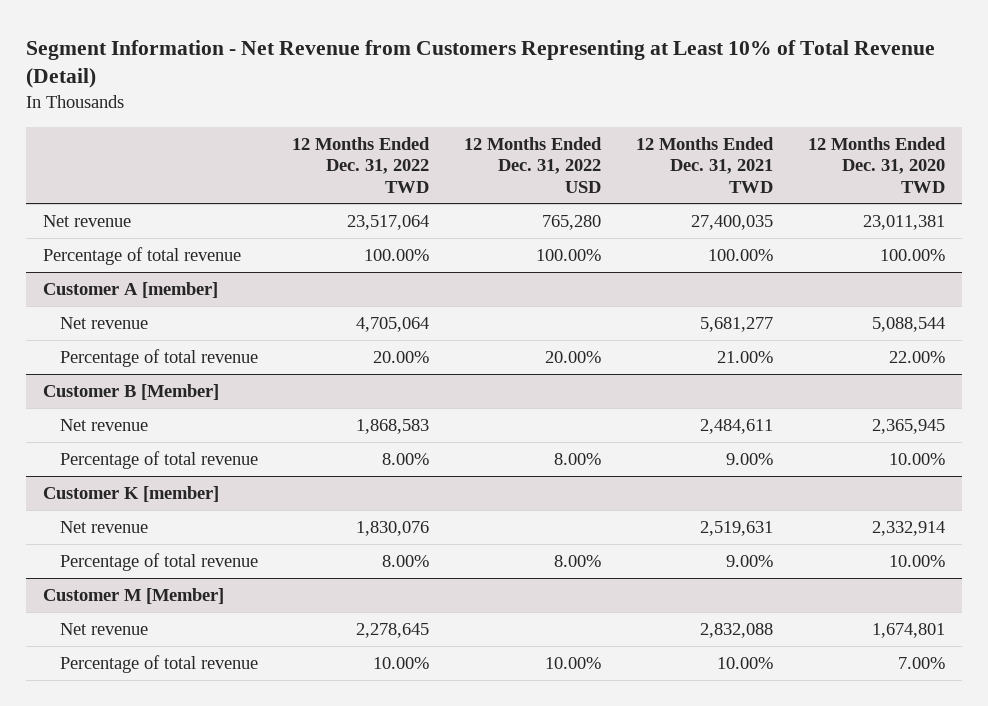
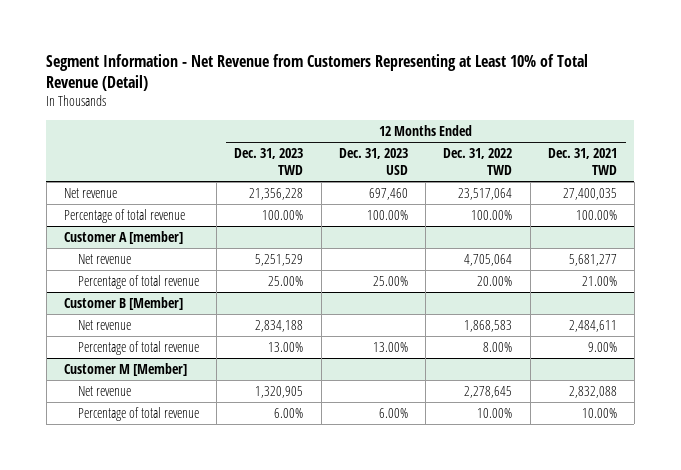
- | 12 Months Ended Dec. 31, 2022 TWD | 12 Months Ended Dec. 31, 2022 USD | 12 Months Ended Dec. 31, 2021 TWD | 12 Months Ended Dec. 31, 2020 TWD
+ | 12 Months Ended Dec. 31, 2023 TWD | 12 Months Ended Dec. 31, 2023 USD | 12 Months Ended Dec. 31, 2022 TWD | 12 Months Ended Dec. 31, 2021 TWD
- Customer K [member]
- Net revenue | 1,830,076 | | 2,519,631 | 2,332,914
- Percentage of total revenue | 8.00% | 8.00% | 9.00% | 10.00%

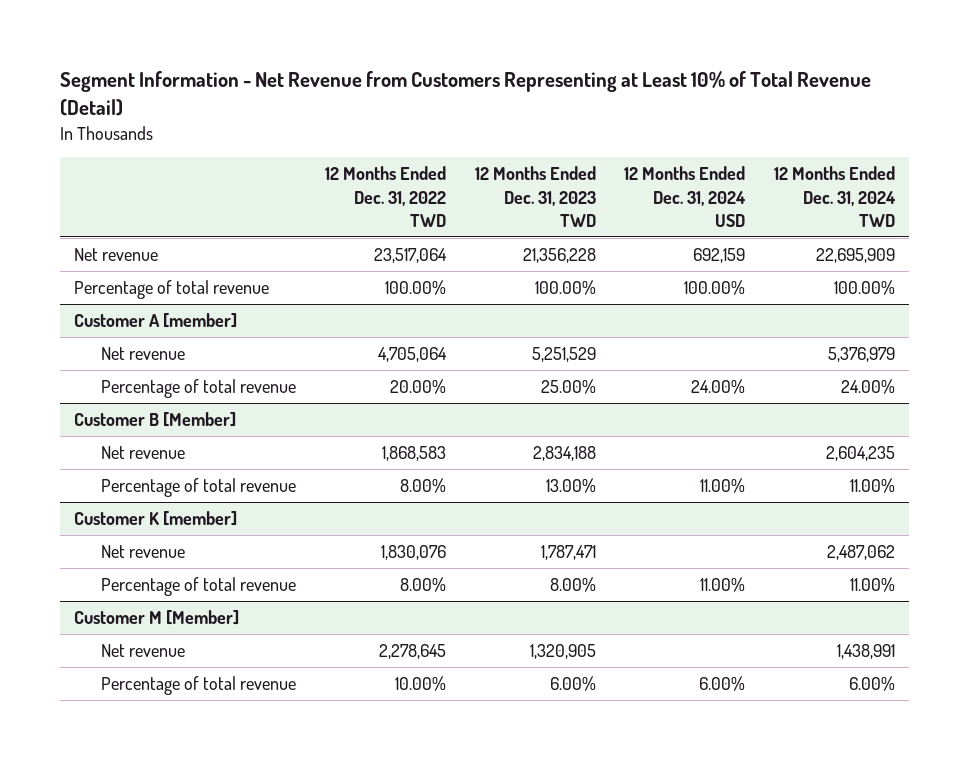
- | 12 Months Ended Dec. 31, 2023 TWD | 12 Months Ended Dec. 31, 2023 USD | 12 Months Ended Dec. 31, 2022 TWD | 12 Months Ended Dec. 31, 2021 TWD
+ | 12 Months Ended Dec. 31, 2022 TWD | 12 Months Ended Dec. 31, 2023 TWD | 12 Months Ended Dec. 31, 2024 USD | 12 Months Ended Dec. 31, 2024 TWD
+ Customer K [member]
+ Net revenue | 1,830,076 | 1,787,471 | | 2,487,062
+ Percentage of total revenue | 8.00% | 8.00% | 11.00% | 11.00%

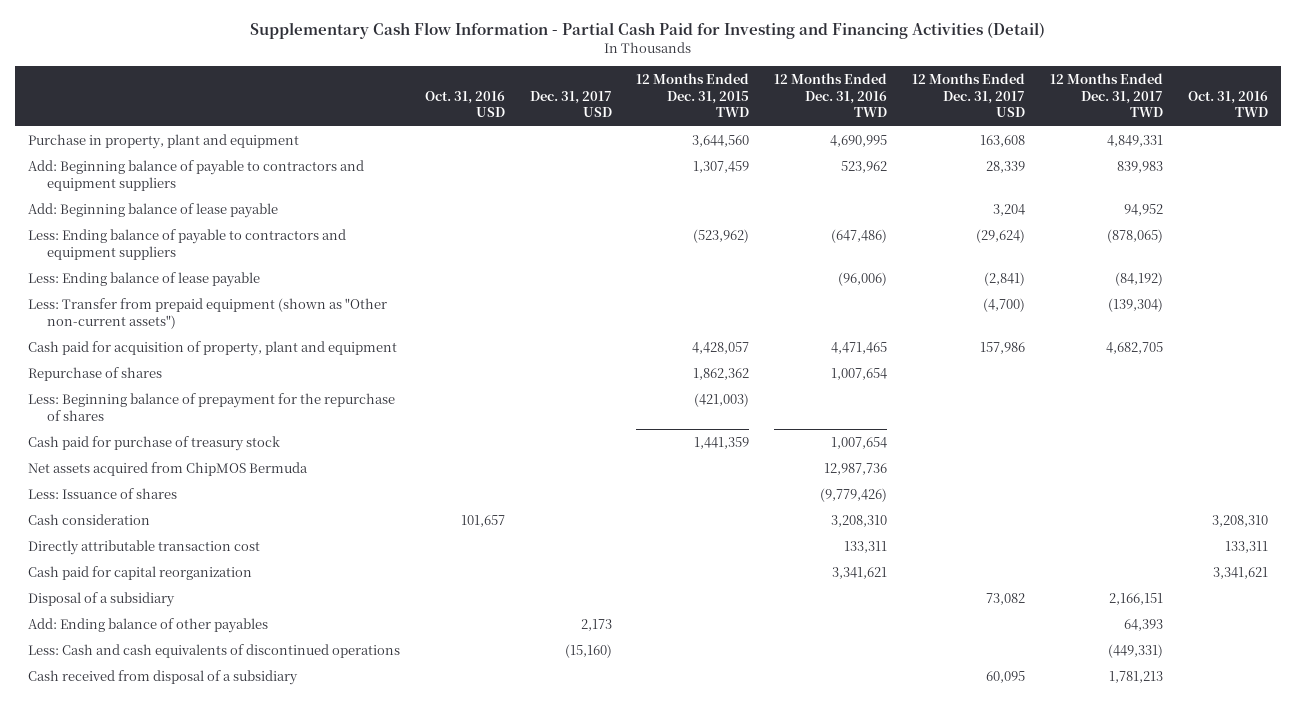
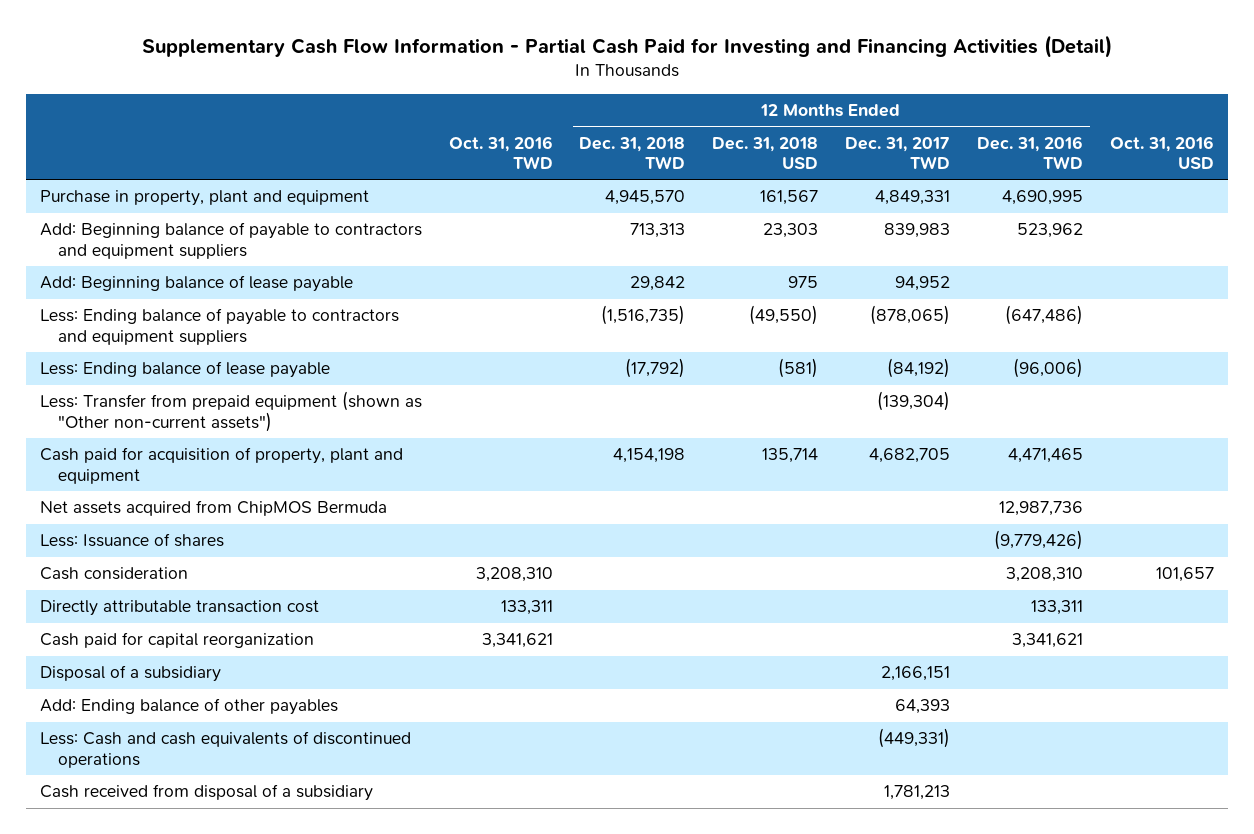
- | Oct. 31, 2016 USD | Dec. 31, 2017 USD | 12 Months Ended Dec. 31, 2015 TWD | 12 Months Ended Dec. 31, 2016 TWD | 12 Months Ended Dec. 31, 2017 USD | 12 Months Ended Dec. 31, 2017 TWD | Oct. 31, 2016 TWD
+ | Oct. 31, 2016 TWD | 12 Months Ended Dec. 31, 2018 TWD | 12 Months Ended Dec. 31, 2018 USD | 12 Months Ended Dec. 31, 2017 TWD | 12 Months Ended Dec. 31, 2016 TWD | Oct. 31, 2016 USD
- Repurchase of shares | | | 1,862,362 | 1,007,654 | | |
- Less: Beginning balance of prepayment for the repurchase of shares | | | (421,003) | | | |
- Cash paid for purchase of treasury stock | | | 1,441,359 | 1,007,654 | | |

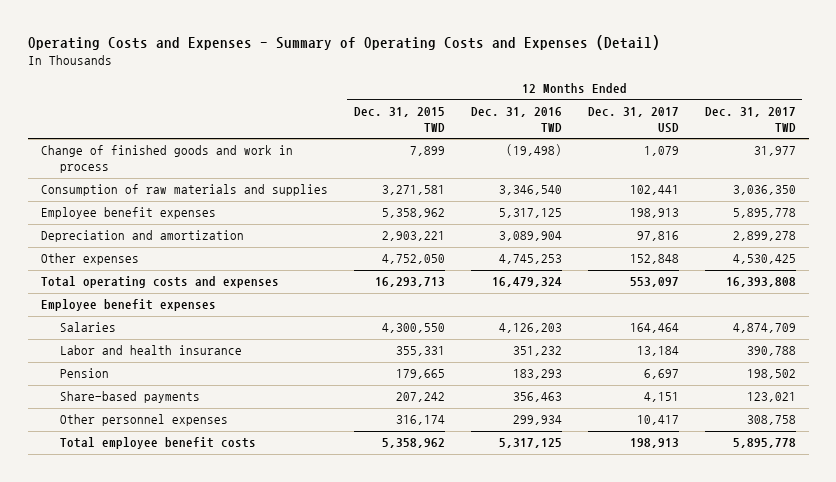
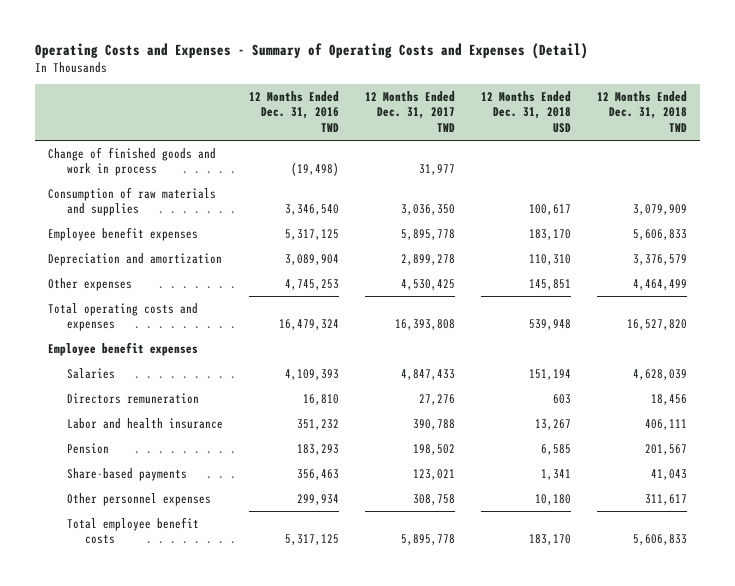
- | 12 Months Ended Dec. 31, 2015 TWD | 12 Months Ended Dec. 31, 2016 TWD | 12 Months Ended Dec. 31, 2017 USD | 12 Months Ended Dec. 31, 2017 TWD
+ | 12 Months Ended Dec. 31, 2016 TWD | 12 Months Ended Dec. 31, 2017 TWD | 12 Months Ended Dec. 31, 2018 USD | 12 Months Ended Dec. 31, 2018 TWD
- Salaries | 4,300,550 | 4,126,203 | 164,464 | 4,874,709
+ Salaries | 4,109,393 | 4,847,433 | 151,194 | 4,628,039
+ Directors remuneration | 16,810 | 27,276 | 603 | 18,456

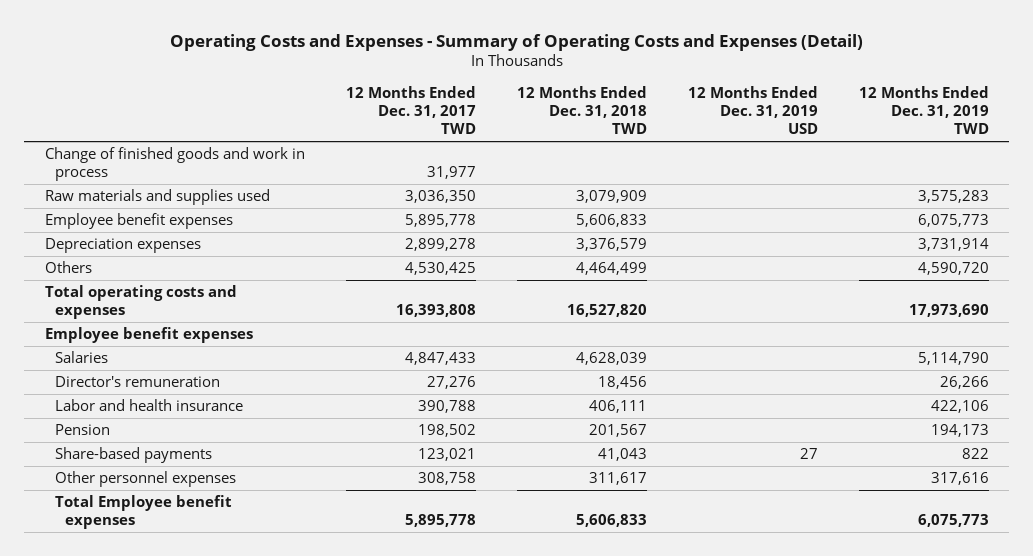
- | 12 Months Ended Dec. 31, 2016 TWD | 12 Months Ended Dec. 31, 2017 TWD | 12 Months Ended Dec. 31, 2018 USD | 12 Months Ended Dec. 31, 2018 TWD
+ | 12 Months Ended Dec. 31, 2017 TWD | 12 Months Ended Dec. 31, 2018 TWD | 12 Months Ended Dec. 31, 2019 USD | 12 Months Ended Dec. 31, 2019 TWD
- Consumption of raw materials and supplies | 3,346,540 | 3,036,350 | 100,617 | 3,079,909
+ Raw materials and supplies used | 3,036,350 | 3,079,909 | | 3,575,283
- Depreciation and amortization | 3,089,904 | 2,899,278 | 110,310 | 3,376,579
- Other expenses | 4,745,253 | 4,530,425 | 145,851 | 4,464,499
+ Depreciation expenses | 2,899,278 | 3,376,579 | | 3,731,914
+ Others | 4,530,425 | 4,464,499 | | 4,590,720
- Directors remuneration | 16,810 | 27,276 | 603 | 18,456
+ Director's remuneration | 27,276 | 18,456 | | 26,266
- Total employee benefit costs | 5,317,125 | 5,895,778 | 183,170 | 5,606,833
+ Total Employee benefit expenses | 5,895,778 | 5,606,833 | | 6,075,773

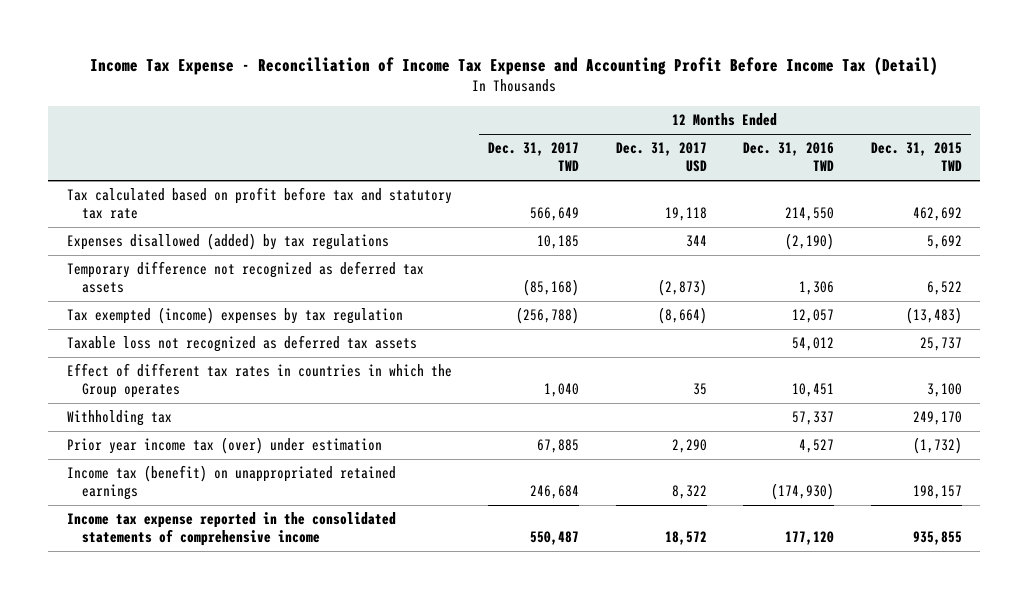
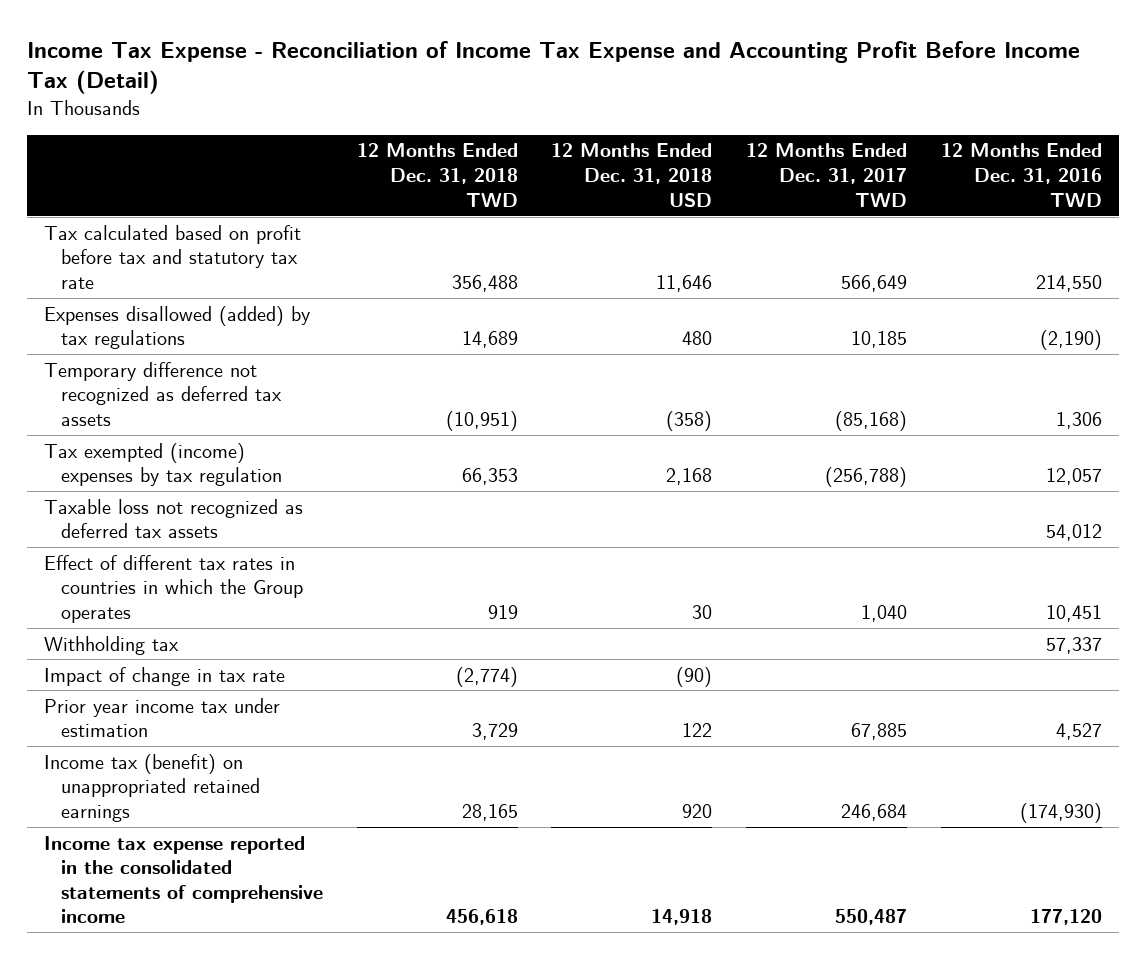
- | 12 Months Ended Dec. 31, 2017 TWD | 12 Months Ended Dec. 31, 2017 USD | 12 Months Ended Dec. 31, 2016 TWD | 12 Months Ended Dec. 31, 2015 TWD
+ | 12 Months Ended Dec. 31, 2018 TWD | 12 Months Ended Dec. 31, 2018 USD | 12 Months Ended Dec. 31, 2017 TWD | 12 Months Ended Dec. 31, 2016 TWD
- Prior year income tax (over) under estimation | 67,885 | 2,290 | 4,527 | (1,732)
+ Impact of change in tax rate | (2,774) | (90) | |
+ Prior year income tax under estimation | 3,729 | 122 | 67,885 | 4,527

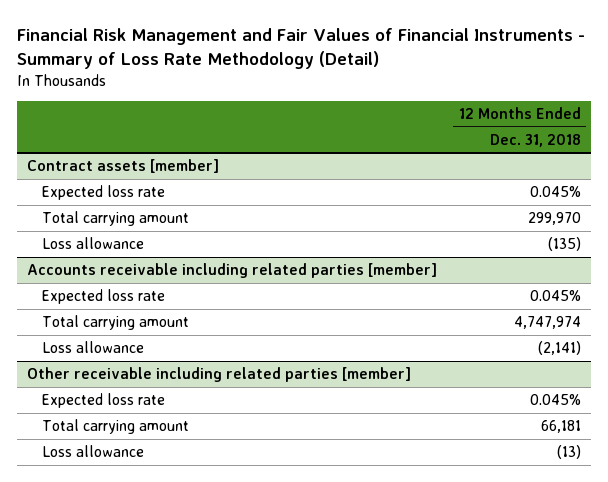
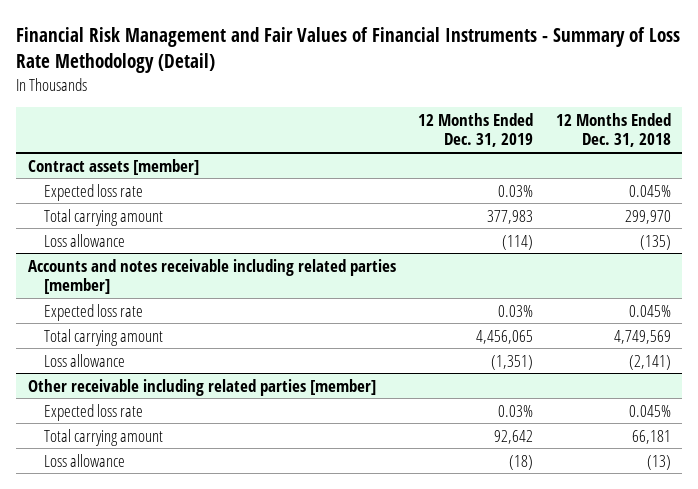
- | 12 Months Ended Dec. 31, 2018
+ | 12 Months Ended Dec. 31, 2019 | 12 Months Ended Dec. 31, 2018
- Accounts receivable including related parties [member]
+ Accounts and notes receivable including related parties [member]
- Total carrying amount | 4,747,974
+ Total carrying amount | 4,456,065 | 4,749,569

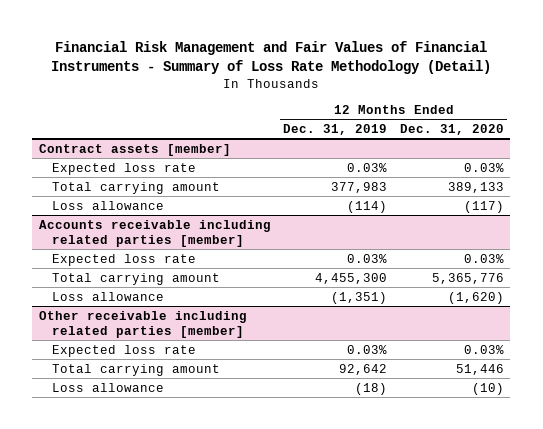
- | 12 Months Ended Dec. 31, 2019 | 12 Months Ended Dec. 31, 2018
+ | 12 Months Ended Dec. 31, 2019 | 12 Months Ended Dec. 31, 2020
- Accounts and notes receivable including related parties [member]
+ Accounts receivable including related parties [member]
- Total carrying amount | 4,456,065 | 4,749,569
+ Total carrying amount | 4,455,300 | 5,365,776

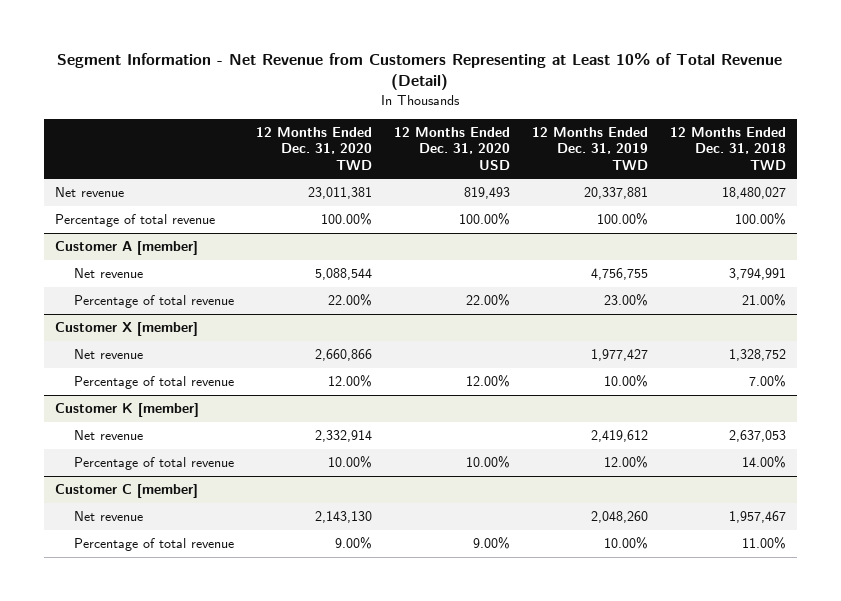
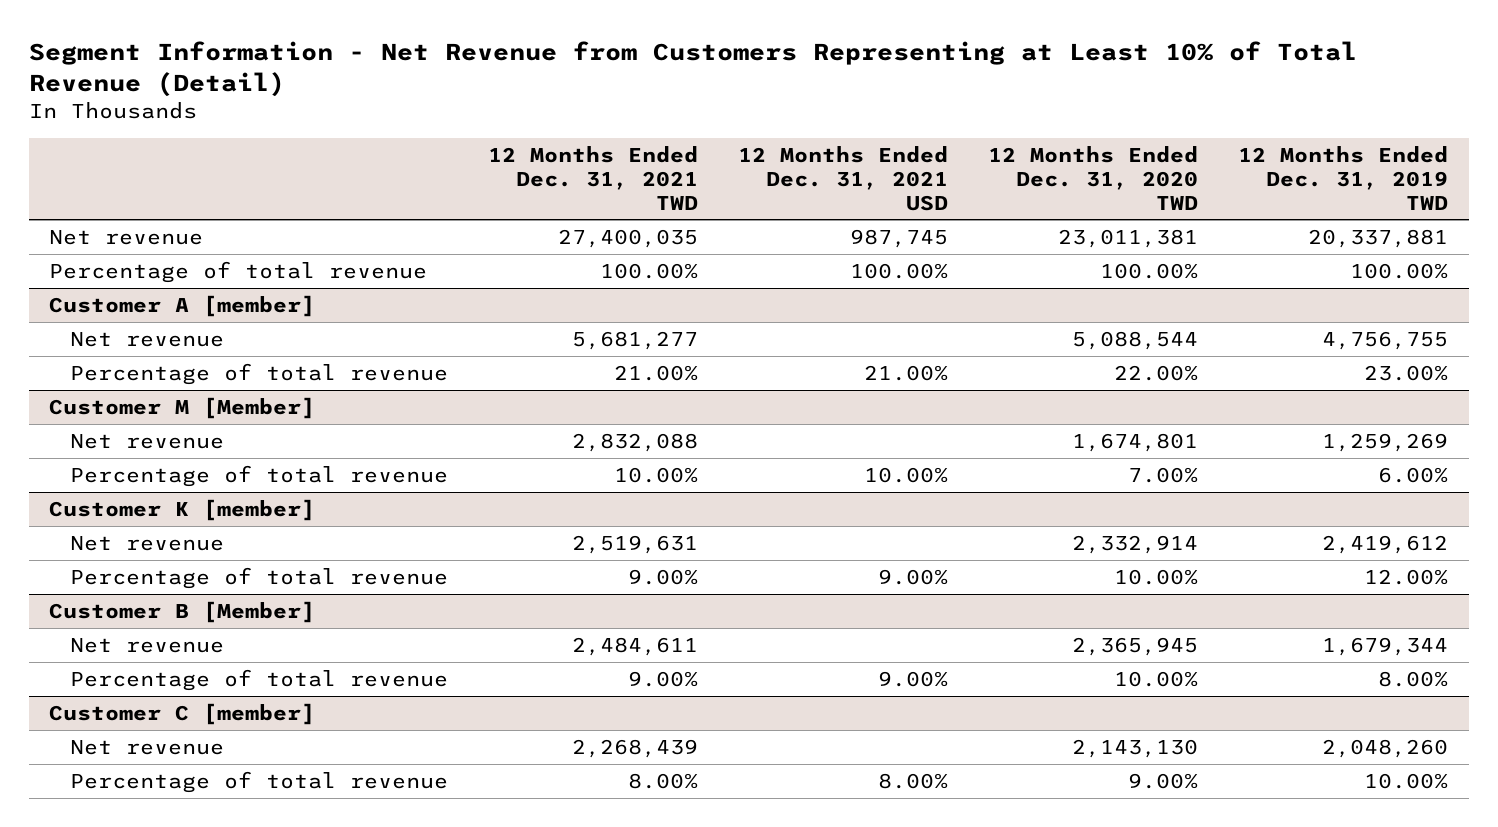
- | 12 Months Ended Dec. 31, 2020 TWD | 12 Months Ended Dec. 31, 2020 USD | 12 Months Ended Dec. 31, 2019 TWD | 12 Months Ended Dec. 31, 2018 TWD
+ | 12 Months Ended Dec. 31, 2021 TWD | 12 Months Ended Dec. 31, 2021 USD | 12 Months Ended Dec. 31, 2020 TWD | 12 Months Ended Dec. 31, 2019 TWD
- Customer X [member]
- Net revenue | 2,660,866 | | 1,977,427 | 1,328,752
- Percentage of total revenue | 12.00% | 12.00% | 10.00% | 7.00%
+ Customer M [Member]
+ Net revenue | 2,832,088 | | 1,674,801 | 1,259,269
+ Percentage of total revenue | 10.00% | 10.00% | 7.00% | 6.00%
+ Customer B [Member]
+ Net revenue | 2,484,611 | | 2,365,945 | 1,679,344
+ Percentage of total revenue | 9.00% | 9.00% | 10.00% | 8.00%

